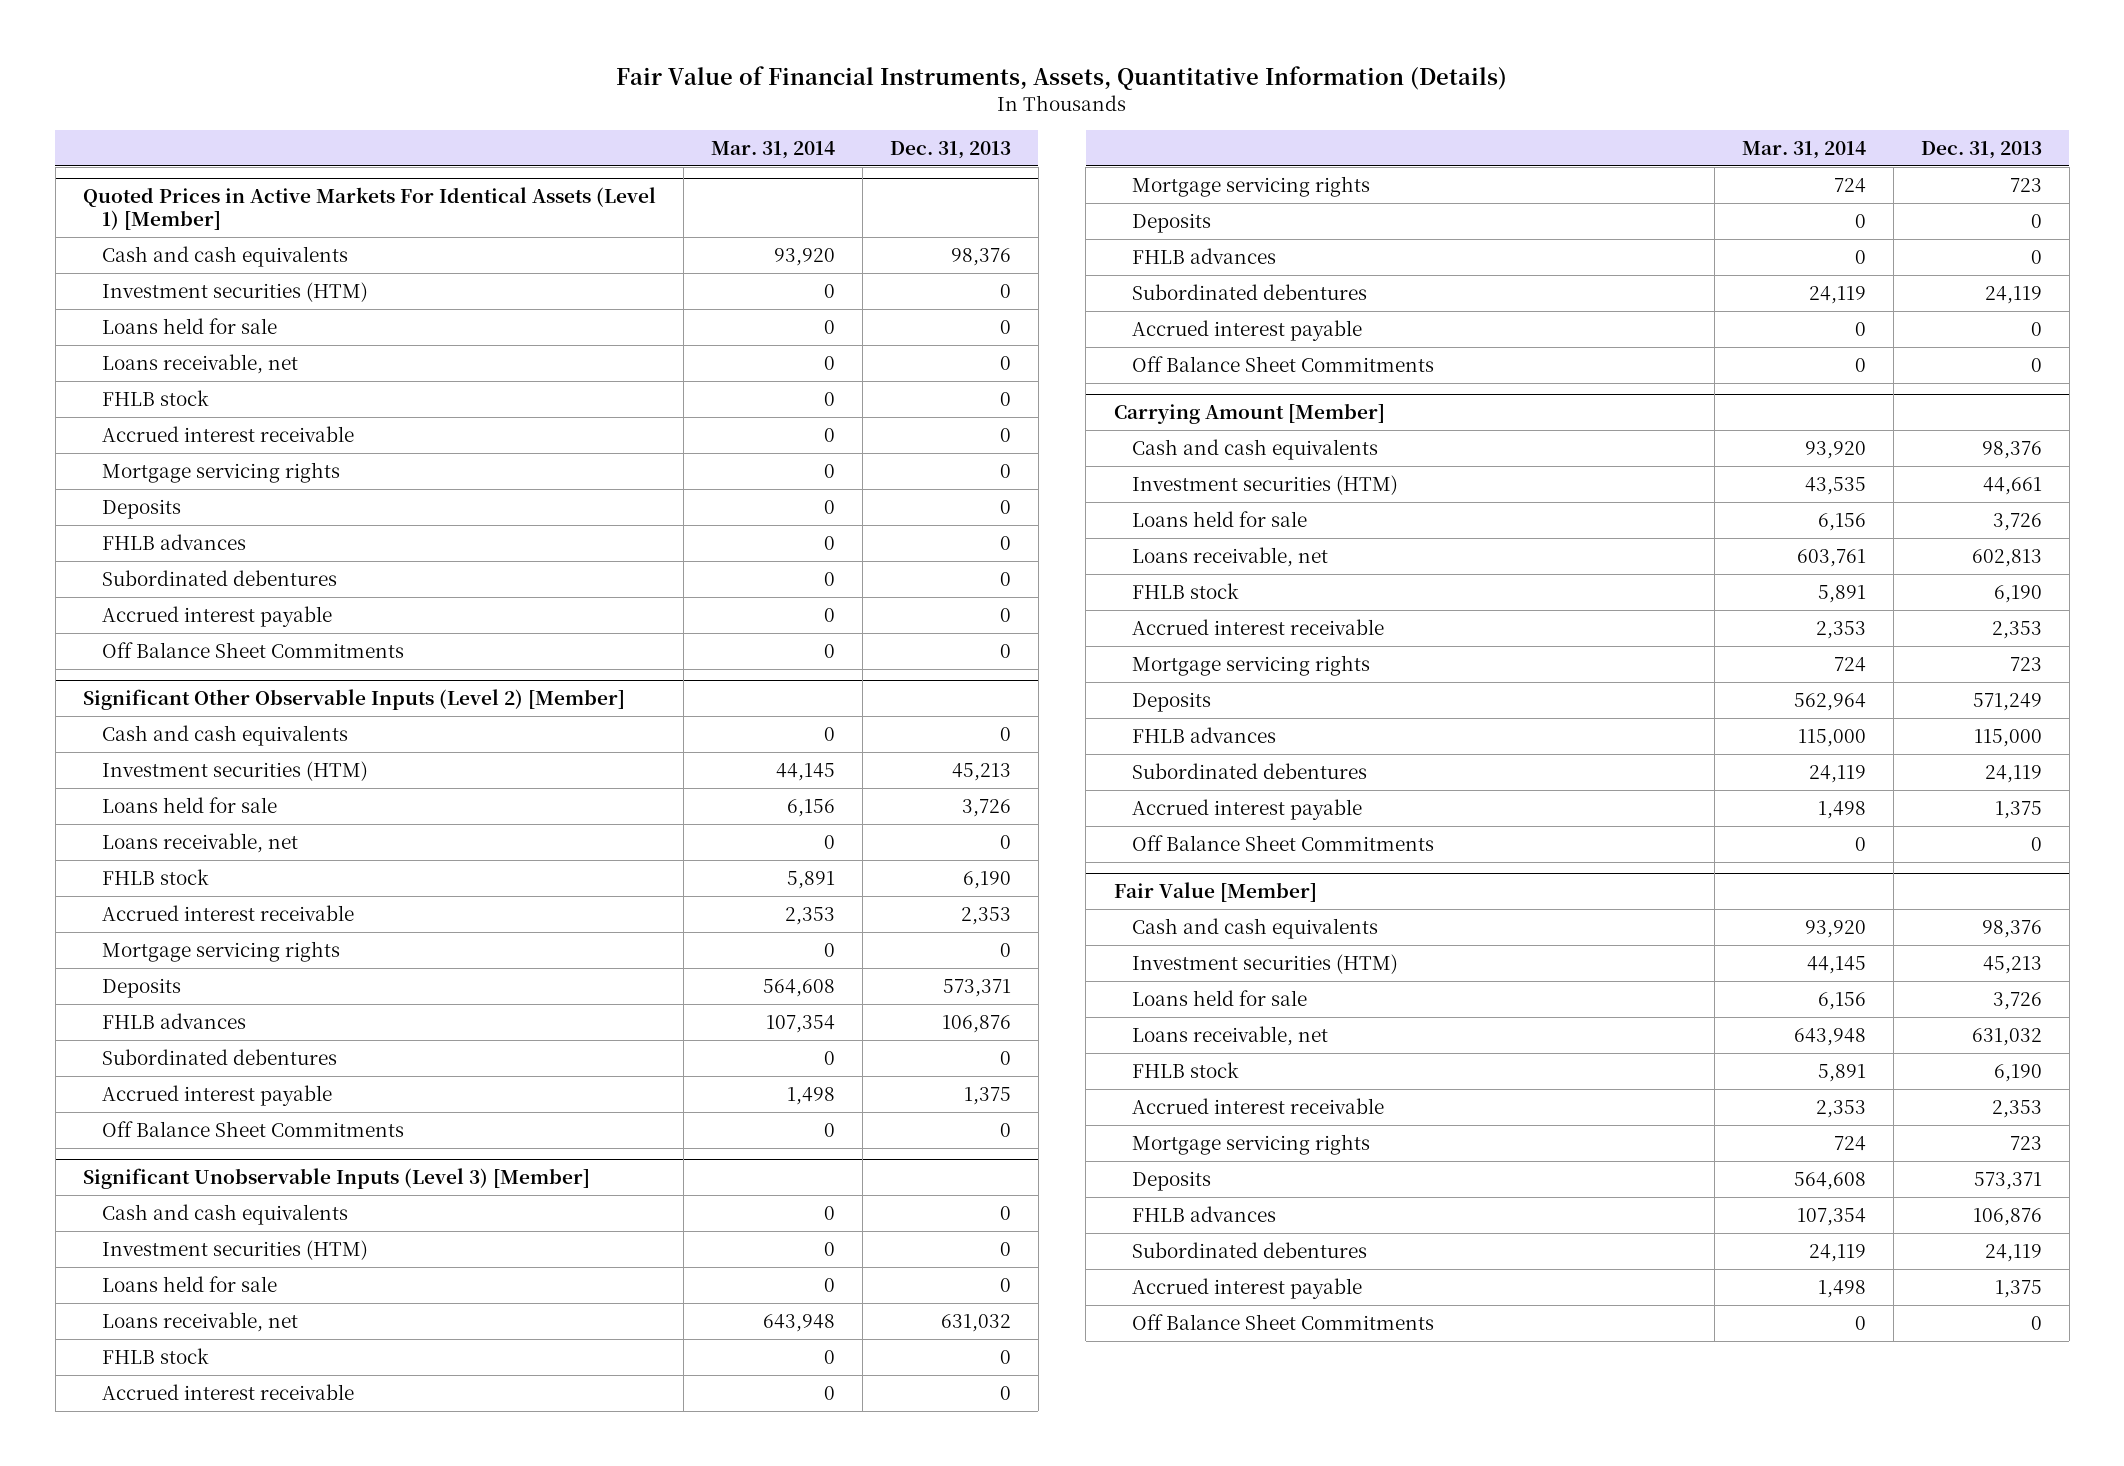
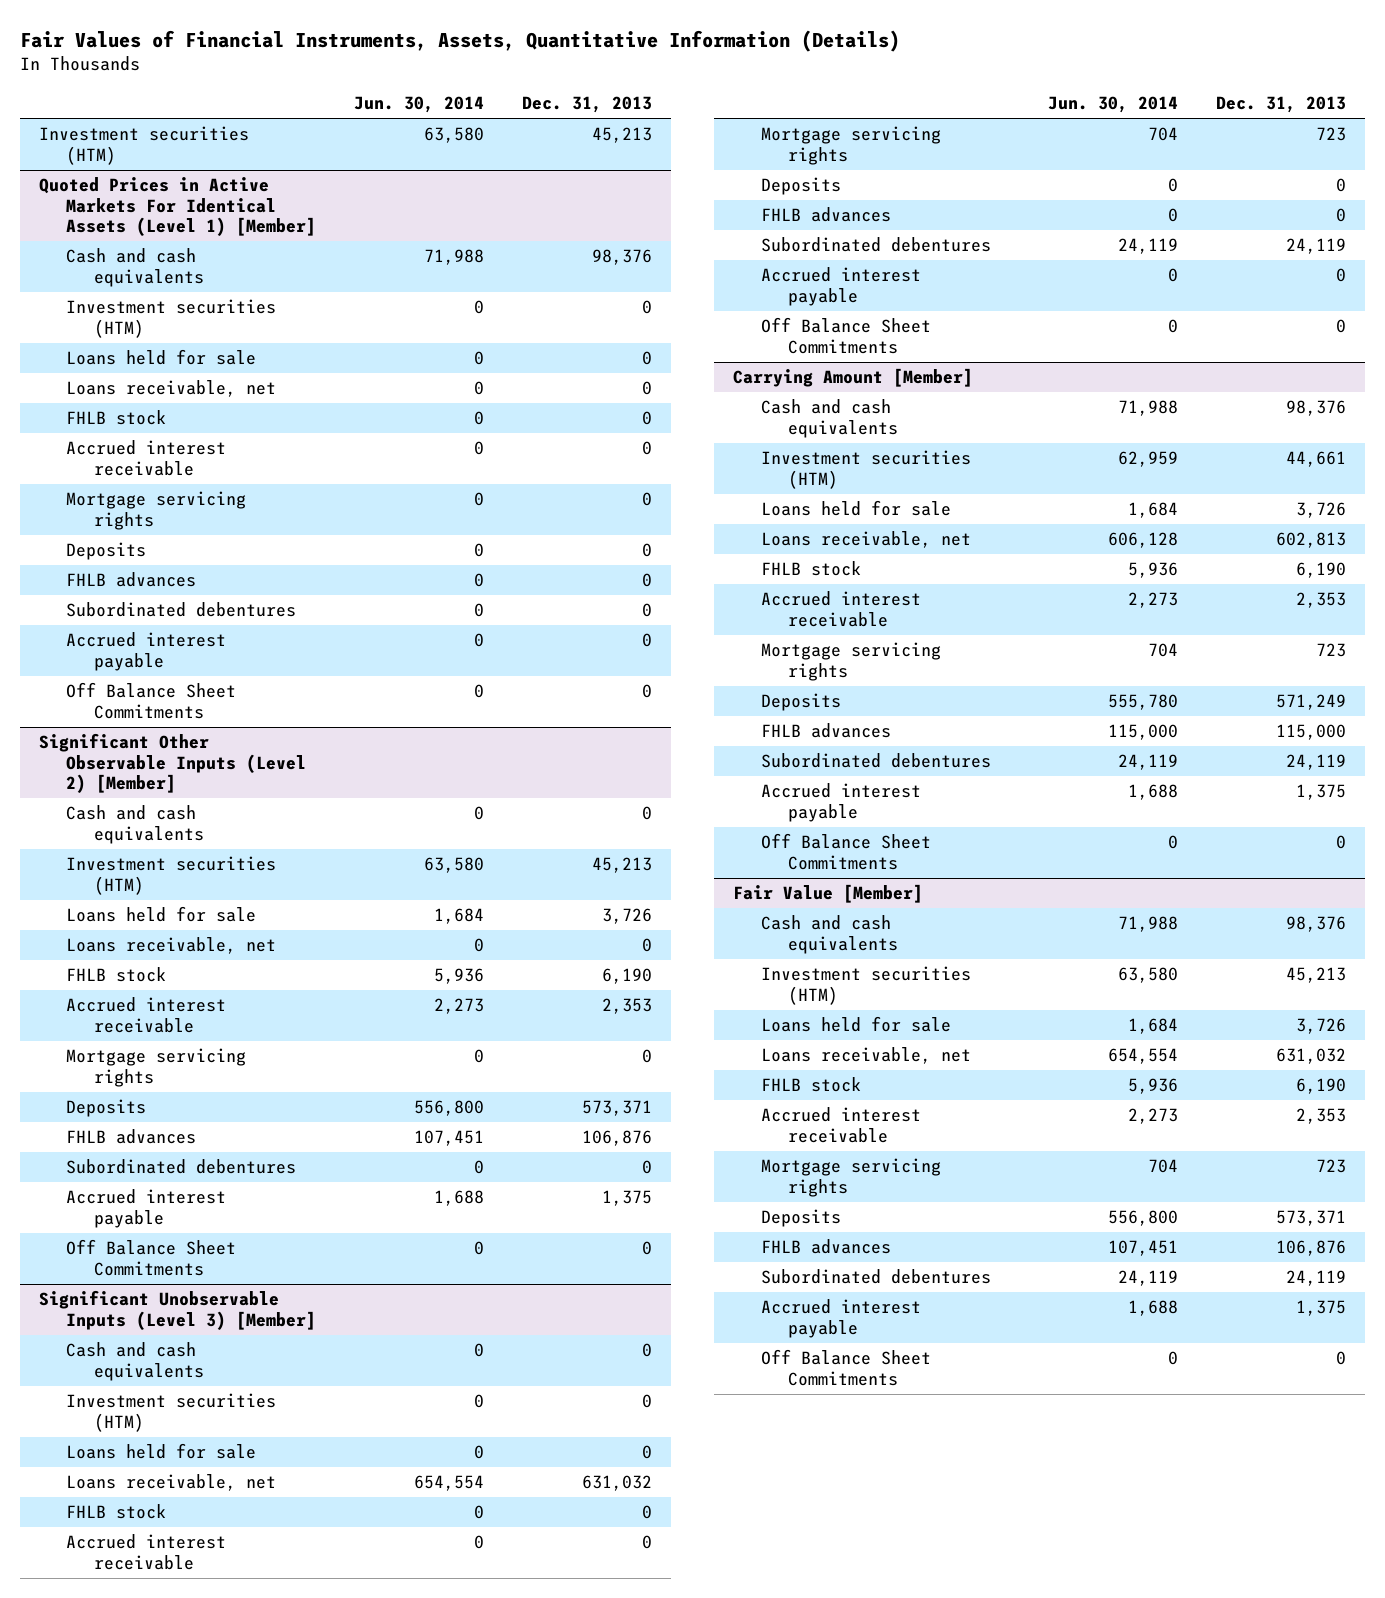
- Fair Value of Financial Instruments, Assets, Quantitative Information (Details)
+ Fair Values of Financial Instruments, Assets, Quantitative Information (Details)
- | Mar. 31, 2014 | Dec. 31, 2013
+ | Jun. 30, 2014 | Dec. 31, 2013
+ Investment securities (HTM) | 63,580 | 45,213

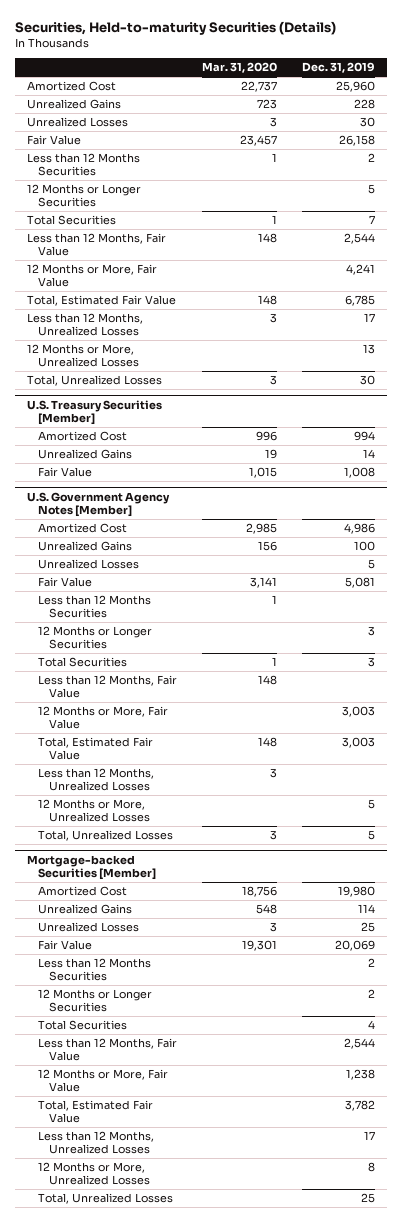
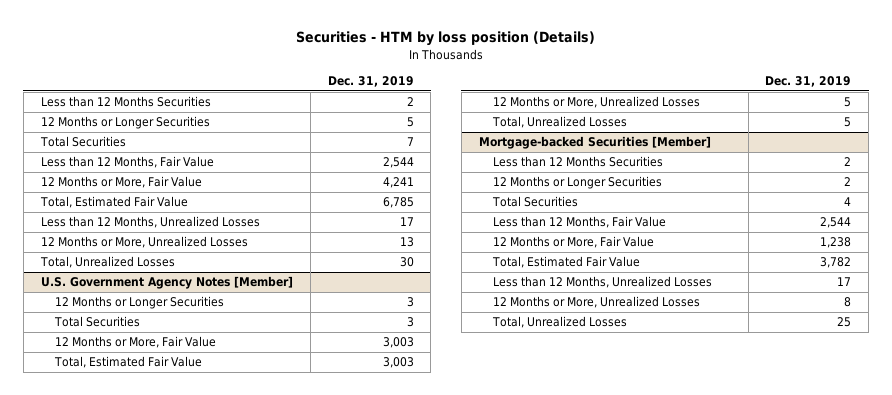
- Securities, Held-to-maturity Securities (Details)
+ Securities - HTM by loss position (Details)
- | Mar. 31, 2020 | Dec. 31, 2019
+ | Dec. 31, 2019
- Amortized Cost | 22,737 | 25,960
- Unrealized Gains | 723 | 228
- Unrealized Losses | 3 | 30
- Fair Value | 23,457 | 26,158
- U.S. Treasury Securities [Member]
- Amortized Cost | 996 | 994
- Unrealized Gains | 19 | 14
- Fair Value | 1,015 | 1,008
@ U.S. Government Agency Notes [Member]
- Amortized Cost | 2,985 | 4,986
- Unrealized Gains | 156 | 100
- Unrealized Losses | | 5
- Fair Value | 3,141 | 5,081
- Less than 12 Months Securities | 1 |
- Less than 12 Months, Fair Value | 148 |
- Less than 12 Months, Unrealized Losses | 3 |
@ Mortgage-backed Securities [Member]
- Amortized Cost | 18,756 | 19,980
- Unrealized Gains | 548 | 114
- Unrealized Losses | 3 | 25
- Fair Value | 19,301 | 20,069

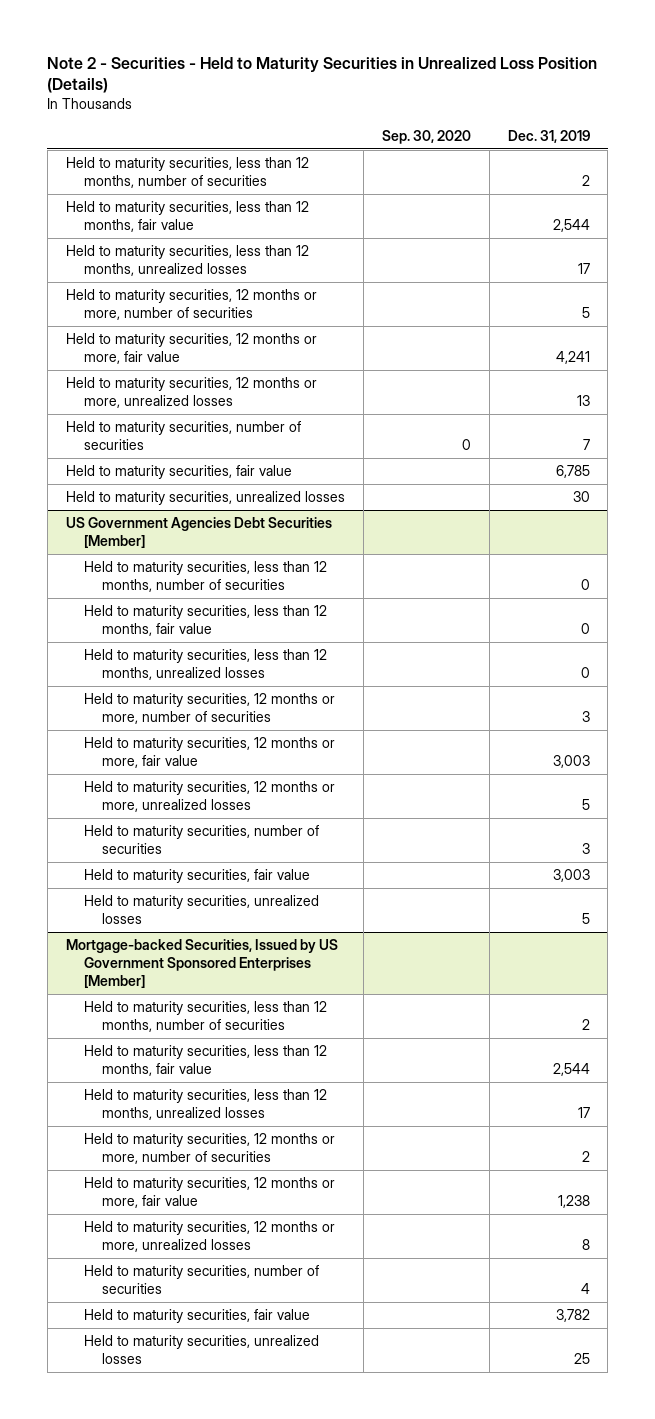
- Securities - HTM by loss position (Details)
+ Note 2 - Securities - Held to Maturity Securities in Unrealized Loss Position (Details)
- | Dec. 31, 2019
+ | Sep. 30, 2020 | Dec. 31, 2019
- Less than 12 Months Securities | 2
- 12 Months or Longer Securities | 5
- Total Securities | 7
- Less than 12 Months, Fair Value | 2,544
- 12 Months or More, Fair Value | 4,241
- Total, Estimated Fair Value | 6,785
- Less than 12 Months, Unrealized Losses | 17
- 12 Months or More, Unrealized Losses | 13
- Total, Unrealized Losses | 30
- U.S. Government Agency Notes [Member]
- 12 Months or Longer Securities | 3
- Total Securities | 3
- 12 Months or More, Fair Value | 3,003
- Total, Estimated Fair Value | 3,003
- 12 Months or More, Unrealized Losses | 5
- Total, Unrealized Losses | 5
- Mortgage-backed Securities [Member]
- Less than 12 Months Securities | 2
- 12 Months or Longer Securities | 2
- Total Securities | 4
- Less than 12 Months, Fair Value | 2,544
- 12 Months or More, Fair Value | 1,238
- Total, Estimated Fair Value | 3,782
- Less than 12 Months, Unrealized Losses | 17
- 12 Months or More, Unrealized Losses | 8
- Total, Unrealized Losses | 25
+ Held to maturity securities, less than 12 months, number of securities | | 2
+ Held to maturity securities, less than 12 months, fair value | | 2,544
+ Held to maturity securities, less than 12 months, unrealized losses | | 17
+ Held to maturity securities, 12 months or more, number of securities | | 5
+ Held to maturity securities, 12 months or more, fair value | | 4,241
+ Held to maturity securities, 12 months or more, unrealized losses | | 13
+ Held to maturity securities, number of securities | 0 | 7
+ Held to maturity securities, fair value | | 6,785
+ Held to maturity securities, unrealized losses | | 30
+ US Government Agencies Debt Securities [Member]
+ Held to maturity securities, less than 12 months, number of securities | | 0
+ Held to maturity securities, less than 12 months, fair value | | 0
+ Held to maturity securities, less than 12 months, unrealized losses | | 0
+ Held to maturity securities, 12 months or more, number of securities | | 3
+ Held to maturity securities, 12 months or more, fair value | | 3,003
+ Held to maturity securities, 12 months or more, unrealized losses | | 5
+ Held to maturity securities, number of securities | | 3
+ Held to maturity securities, fair value | | 3,003
+ Held to maturity securities, unrealized losses | | 5
+ Mortgage-backed Securities, Issued by US Government Sponsored Enterprises [Member]
+ Held to maturity securities, less than 12 months, number of securities | | 2
+ Held to maturity securities, less than 12 months, fair value | | 2,544
+ Held to maturity securities, less than 12 months, unrealized losses | | 17
+ Held to maturity securities, 12 months or more, number of securities | | 2
+ Held to maturity securities, 12 months or more, fair value | | 1,238
+ Held to maturity securities, 12 months or more, unrealized losses | | 8
+ Held to maturity securities, number of securities | | 4
+ Held to maturity securities, fair value | | 3,782
+ Held to maturity securities, unrealized losses | | 25

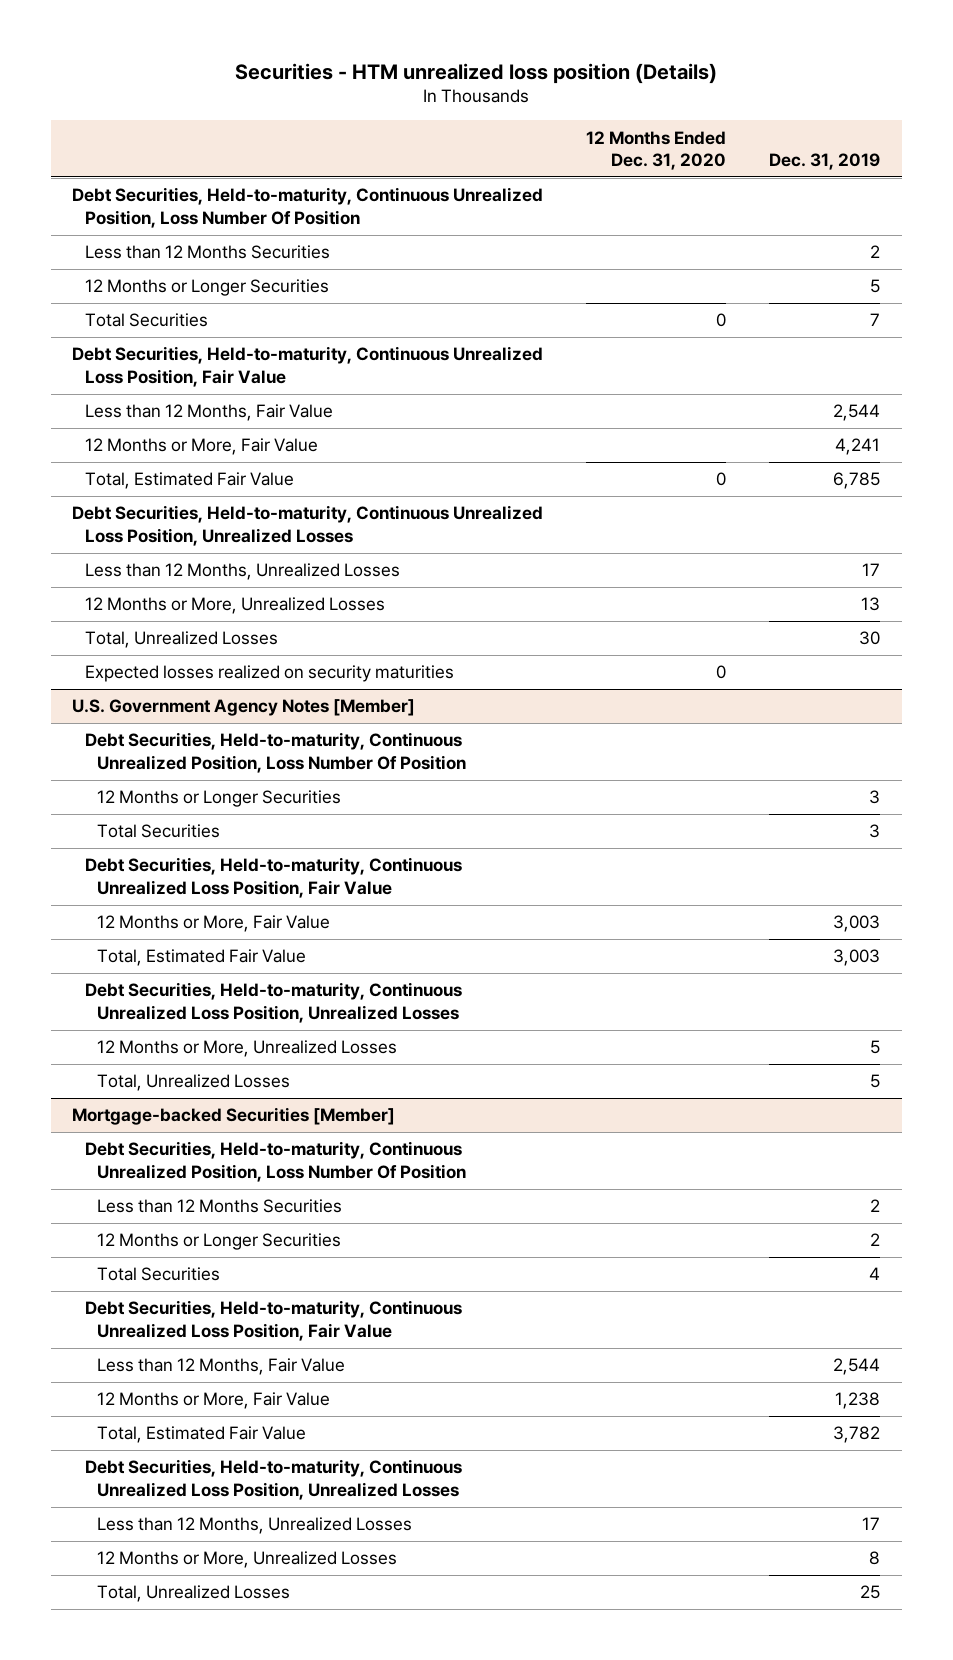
- Note 2 - Securities - Held to Maturity Securities in Unrealized Loss Position (Details)
+ Securities - HTM unrealized loss position (Details)
- | Sep. 30, 2020 | Dec. 31, 2019
+ | 12 Months Ended Dec. 31, 2020 | Dec. 31, 2019
- Held to maturity securities, less than 12 months, number of securities | | 2
- Held to maturity securities, less than 12 months, fair value | | 2,544
- Held to maturity securities, less than 12 months, unrealized losses | | 17
- Held to maturity securities, 12 months or more, number of securities | | 5
- Held to maturity securities, 12 months or more, fair value | | 4,241
- Held to maturity securities, 12 months or more, unrealized losses | | 13
- Held to maturity securities, number of securities | 0 | 7
- Held to maturity securities, fair value | | 6,785
- Held to maturity securities, unrealized losses | | 30
- US Government Agencies Debt Securities [Member]
- Held to maturity securities, less than 12 months, number of securities | | 0
- Held to maturity securities, less than 12 months, fair value | | 0
- Held to maturity securities, less than 12 months, unrealized losses | | 0
- Held to maturity securities, 12 months or more, number of securities | | 3
- Held to maturity securities, 12 months or more, fair value | | 3,003
- Held to maturity securities, 12 months or more, unrealized losses | | 5
- Held to maturity securities, number of securities | | 3
- Held to maturity securities, fair value | | 3,003
- Held to maturity securities, unrealized losses | | 5
- Mortgage-backed Securities, Issued by US Government Sponsored Enterprises [Member]
- Held to maturity securities, less than 12 months, number of securities | | 2
- Held to maturity securities, less than 12 months, fair value | | 2,544
- Held to maturity securities, less than 12 months, unrealized losses | | 17
- Held to maturity securities, 12 months or more, number of securities | | 2
- Held to maturity securities, 12 months or more, fair value | | 1,238
- Held to maturity securities, 12 months or more, unrealized losses | | 8
- Held to maturity securities, number of securities | | 4
- Held to maturity securities, fair value | | 3,782
- Held to maturity securities, unrealized losses | | 25
+ Debt Securities, Held-to-maturity, Continuous Unrealized Position, Loss Number Of Position
+ Less than 12 Months Securities | | 2
+ 12 Months or Longer Securities | | 5
+ Total Securities | 0 | 7
+ Debt Securities, Held-to-maturity, Continuous Unrealized Loss Position, Fair Value
+ Less than 12 Months, Fair Value | | 2,544
+ 12 Months or More, Fair Value | | 4,241
+ Total, Estimated Fair Value | 0 | 6,785
+ Debt Securities, Held-to-maturity, Continuous Unrealized Loss Position, Unrealized Losses
+ Less than 12 Months, Unrealized Losses | | 17
+ 12 Months or More, Unrealized Losses | | 13
+ Total, Unrealized Losses | | 30
+ Expected losses realized on security maturities | 0 |
+ U.S. Government Agency Notes [Member]
+ Debt Securities, Held-to-maturity, Continuous Unrealized Position, Loss Number Of Position
+ 12 Months or Longer Securities | | 3
+ Total Securities | | 3
+ Debt Securities, Held-to-maturity, Continuous Unrealized Loss Position, Fair Value
+ 12 Months or More, Fair Value | | 3,003
+ Total, Estimated Fair Value | | 3,003
+ Debt Securities, Held-to-maturity, Continuous Unrealized Loss Position, Unrealized Losses
+ 12 Months or More, Unrealized Losses | | 5
+ Total, Unrealized Losses | | 5
+ Mortgage-backed Securities [Member]
+ Debt Securities, Held-to-maturity, Continuous Unrealized Position, Loss Number Of Position
+ Less than 12 Months Securities | | 2
+ 12 Months or Longer Securities | | 2
+ Total Securities | | 4
+ Debt Securities, Held-to-maturity, Continuous Unrealized Loss Position, Fair Value
+ Less than 12 Months, Fair Value | | 2,544
+ 12 Months or More, Fair Value | | 1,238
+ Total, Estimated Fair Value | | 3,782
+ Debt Securities, Held-to-maturity, Continuous Unrealized Loss Position, Unrealized Losses
+ Less than 12 Months, Unrealized Losses | | 17
+ 12 Months or More, Unrealized Losses | | 8
+ Total, Unrealized Losses | | 25

